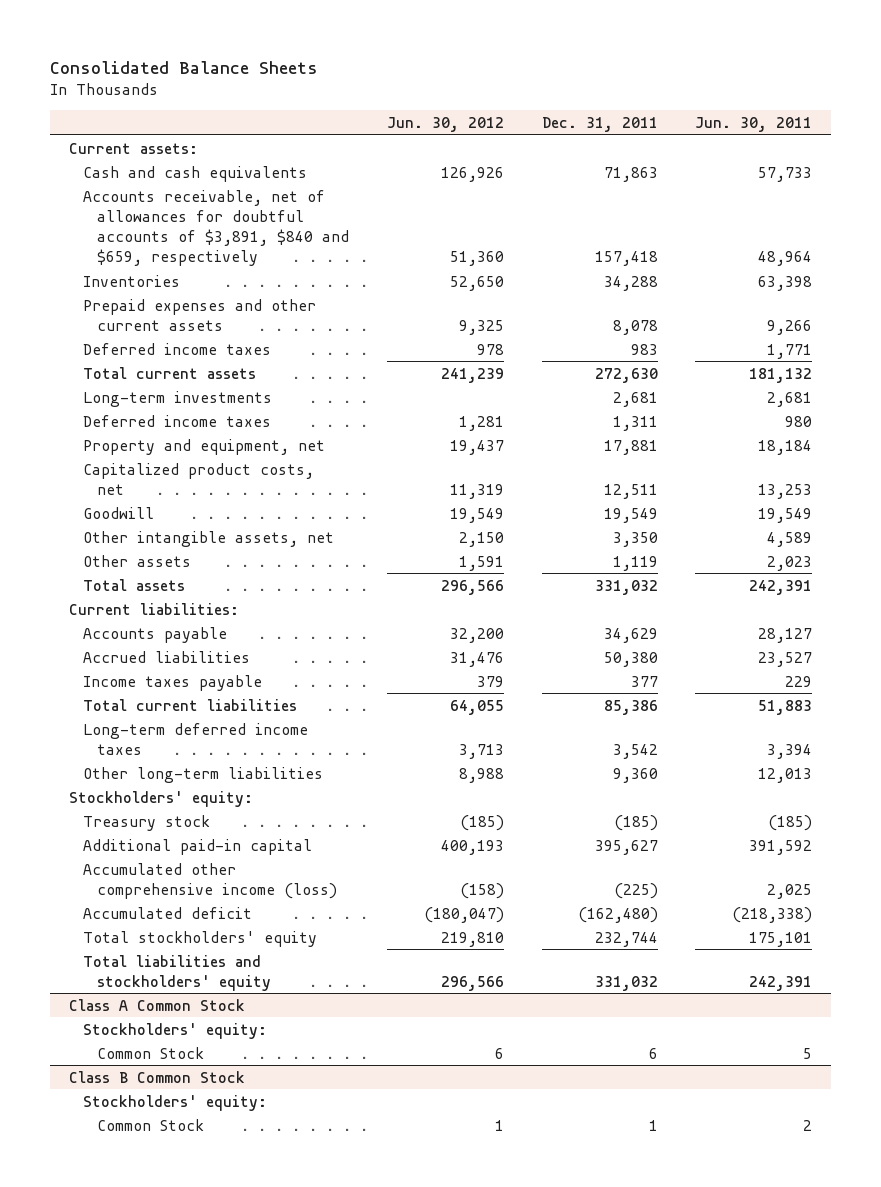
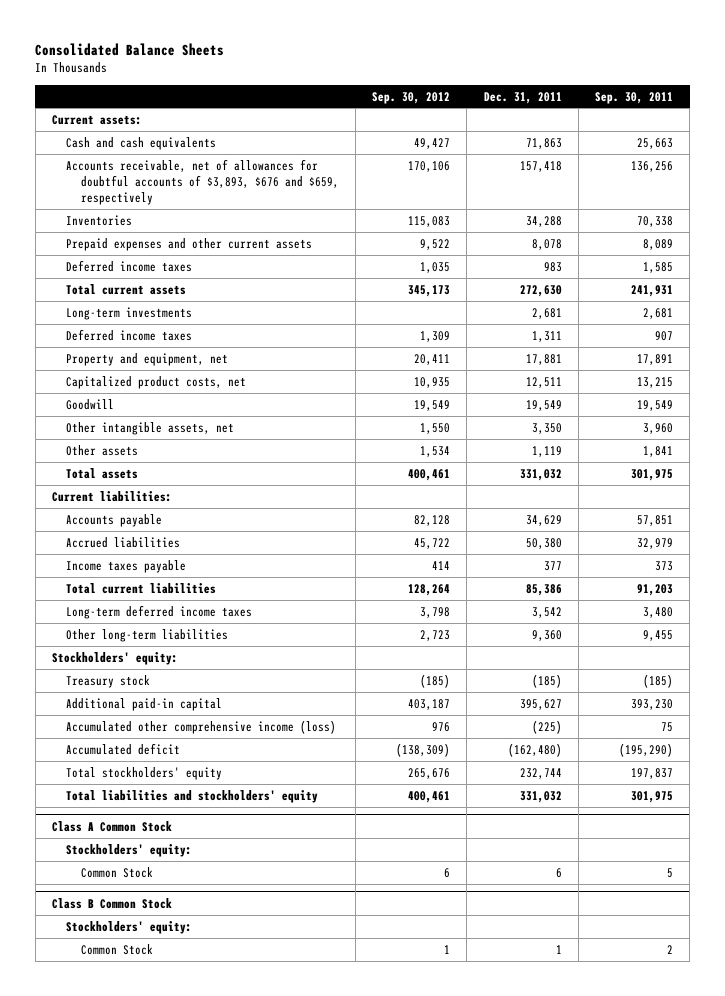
- | Jun. 30, 2012 | Dec. 31, 2011 | Jun. 30, 2011
+ | Sep. 30, 2012 | Dec. 31, 2011 | Sep. 30, 2011
- Accounts receivable, net of allowances for doubtful accounts of $3,891, $840 and $659, respectively | 51,360 | 157,418 | 48,964
+ Accounts receivable, net of allowances for doubtful accounts of $3,893, $676 and $659, respectively | 170,106 | 157,418 | 136,256

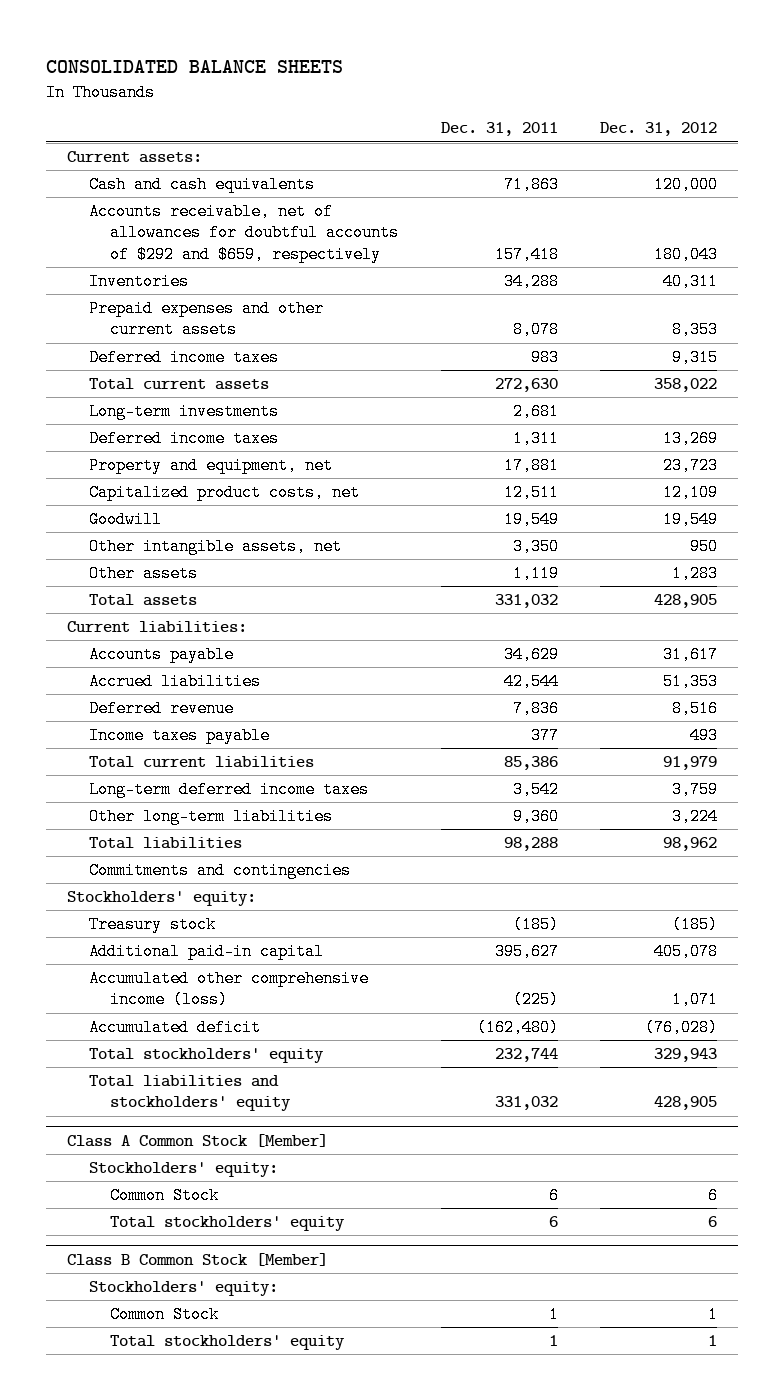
- Consolidated Balance Sheets
+ CONSOLIDATED BALANCE SHEETS
- | Sep. 30, 2012 | Dec. 31, 2011 | Sep. 30, 2011
+ | Dec. 31, 2011 | Dec. 31, 2012
- Accounts receivable, net of allowances for doubtful accounts of $3,893, $676 and $659, respectively | 170,106 | 157,418 | 136,256
+ Accounts receivable, net of allowances for doubtful accounts of $292 and $659, respectively | 157,418 | 180,043
- Accrued liabilities | 45,722 | 50,380 | 32,979
+ Accrued liabilities | 42,544 | 51,353
+ Deferred revenue | 7,836 | 8,516
+ Total liabilities | 98,288 | 98,962
+ Commitments and contingencies
- Class A Common Stock
+ Class A Common Stock [Member]
- Class B Common Stock
+ Total stockholders' equity | 6 | 6
+ Class B Common Stock [Member]
+ Total stockholders' equity | 1 | 1

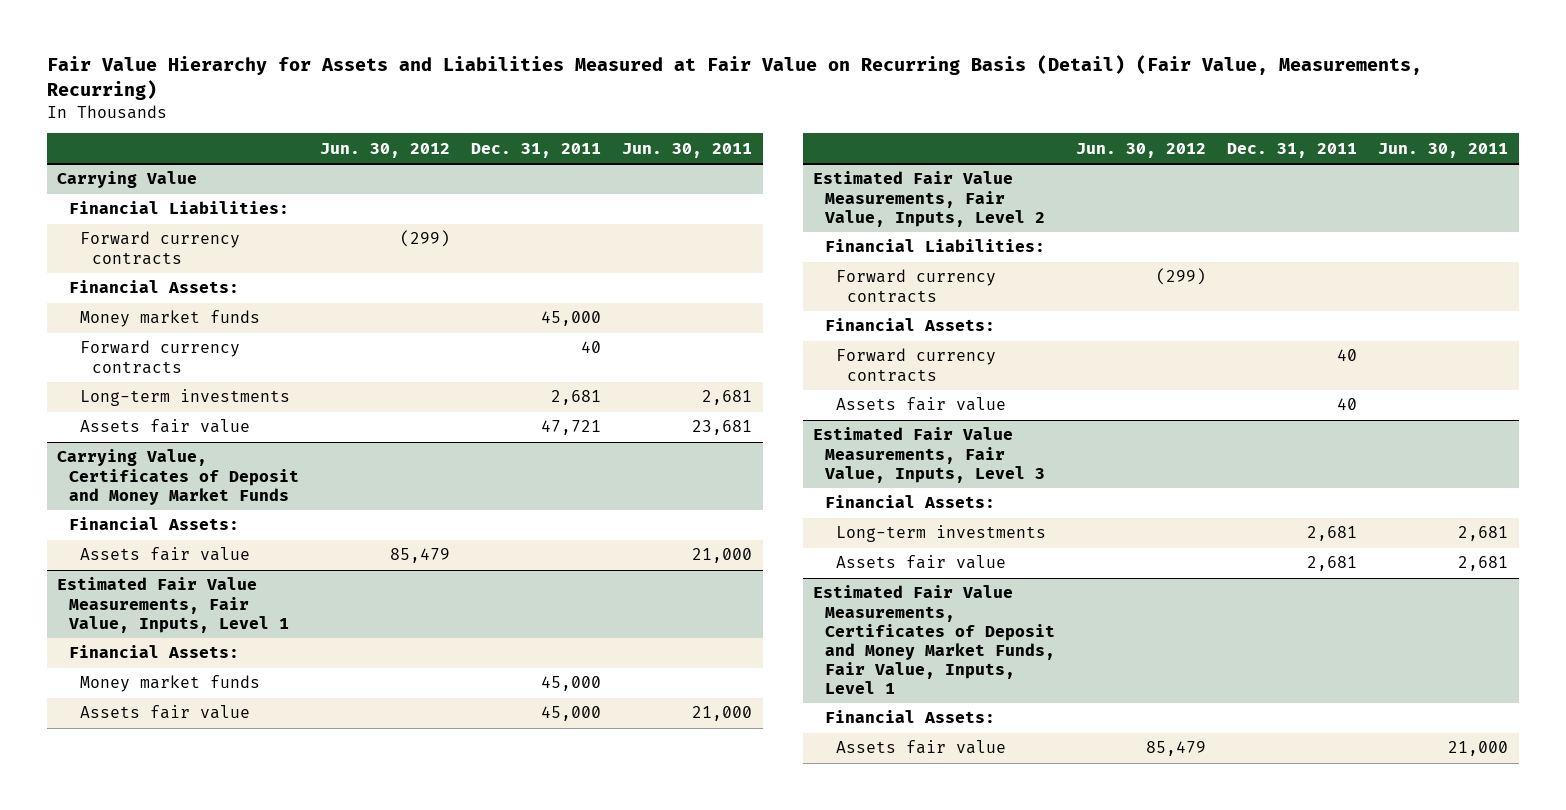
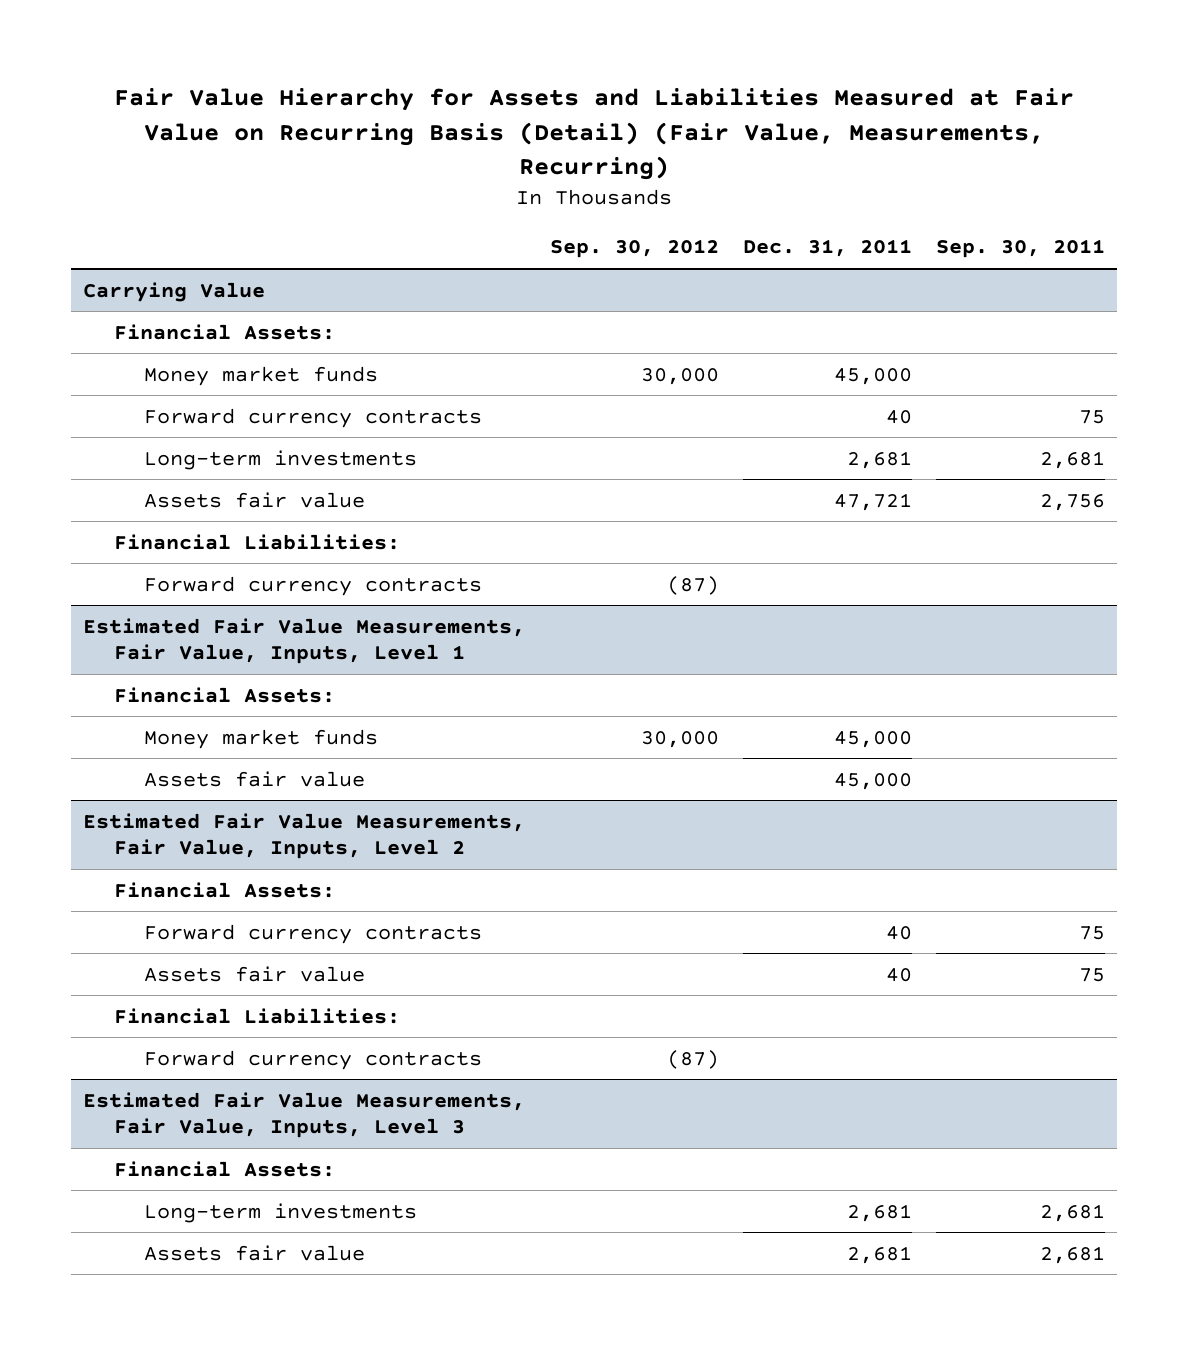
- | Jun. 30, 2012 | Dec. 31, 2011 | Jun. 30, 2011
+ | Sep. 30, 2012 | Dec. 31, 2011 | Sep. 30, 2011
- Carrying Value, Certificates of Deposit and Money Market Funds
- Financial Assets:
- Assets fair value | 85,479 | | 21,000
@ Carrying Value
moved down: Financial Liabilities:
moved down: Forward currency contracts | (87) | |
@ Estimated Fair Value Measurements, Fair Value, Inputs, Level 2
moved down: Financial Liabilities:
moved down: Forward currency contracts | (87) | |
- Estimated Fair Value Measurements, Certificates of Deposit and Money Market Funds, Fair Value, Inputs, Level 1
- Financial Assets:
- Assets fair value | 85,479 | | 21,000

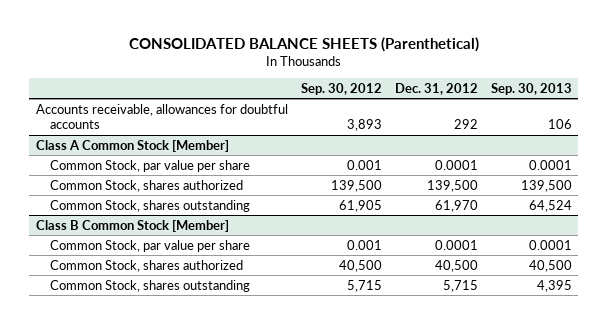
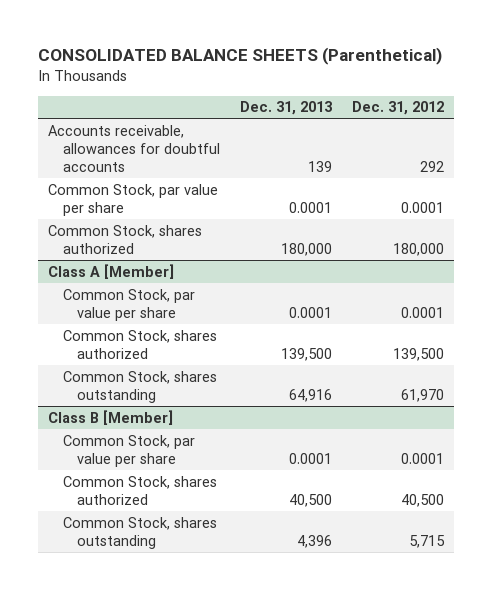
- | Sep. 30, 2012 | Dec. 31, 2012 | Sep. 30, 2013
+ | Dec. 31, 2013 | Dec. 31, 2012
- Class A Common Stock [Member]
+ Common Stock, shares authorized | 180,000 | 180,000
+ Class A [Member]
+ Common Stock, par value per share | 0.0001 | 0.0001
- Class B Common Stock [Member]
+ Class B [Member]

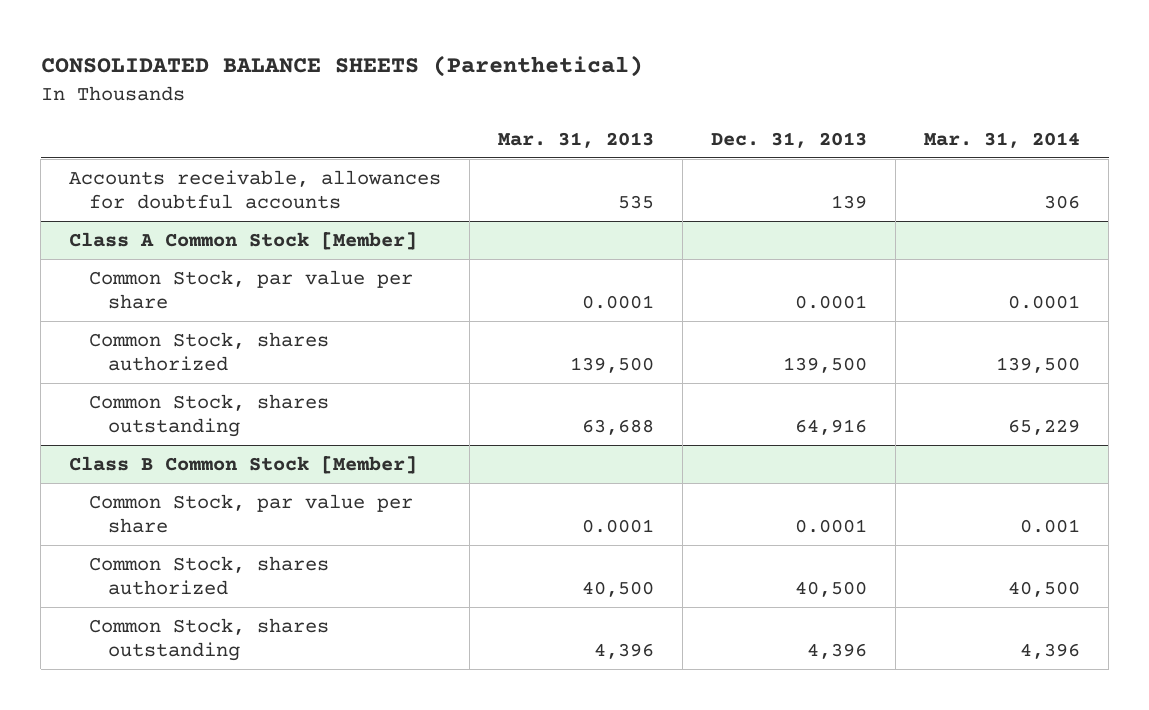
- | Dec. 31, 2013 | Dec. 31, 2012
+ | Mar. 31, 2013 | Dec. 31, 2013 | Mar. 31, 2014
- Common Stock, par value per share | 0.0001 | 0.0001
- Common Stock, shares authorized | 180,000 | 180,000
- Class A [Member]
+ Class A Common Stock [Member]
- Class B [Member]
+ Class B Common Stock [Member]

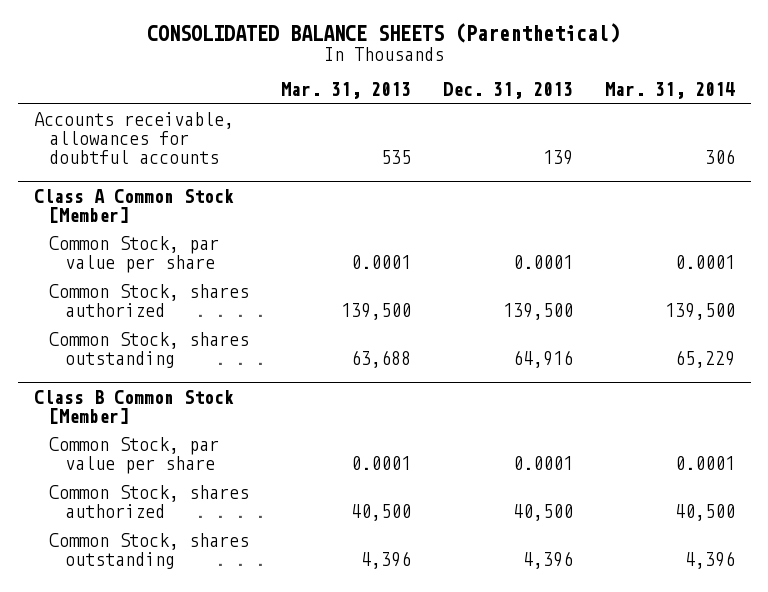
@ Class B Common Stock [Member]
- Common Stock, par value per share | 0.0001 | 0.0001 | 0.001
+ Common Stock, par value per share | 0.0001 | 0.0001 | 0.0001

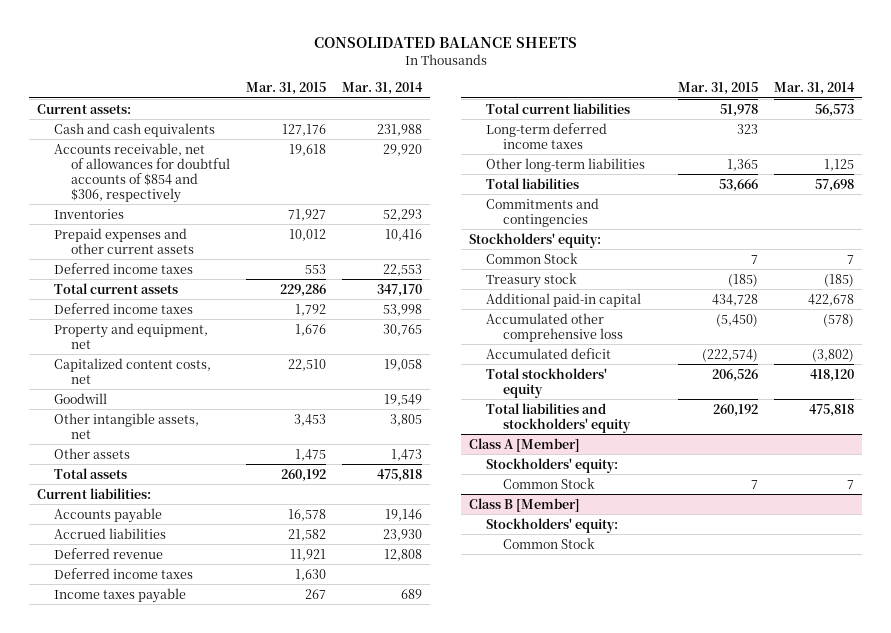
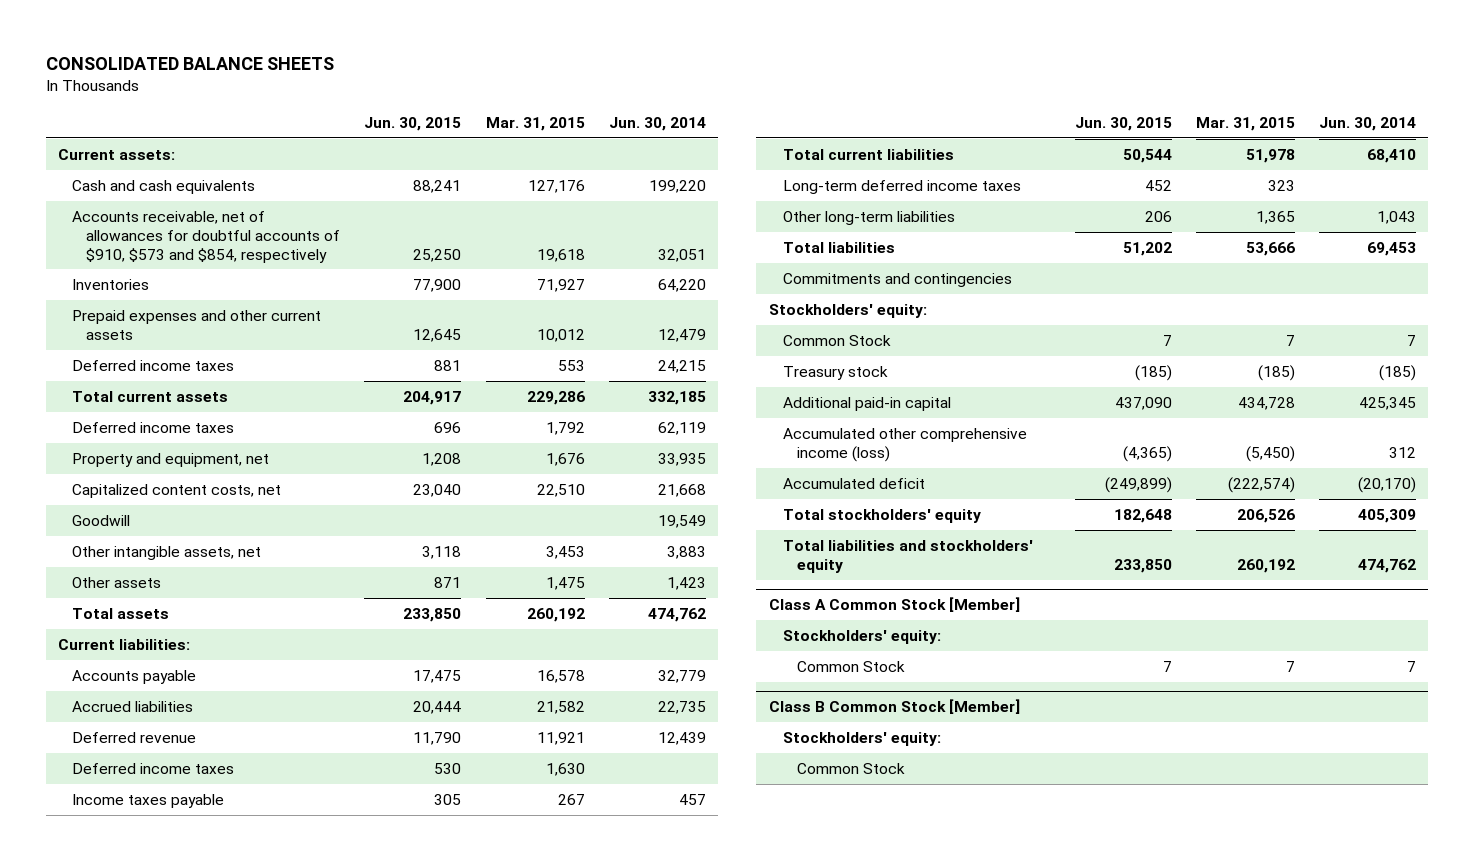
- | Mar. 31, 2015 | Mar. 31, 2014
+ | Jun. 30, 2015 | Mar. 31, 2015 | Jun. 30, 2014
- Accounts receivable, net of allowances for doubtful accounts of $854 and $306, respectively | 19,618 | 29,920
+ Accounts receivable, net of allowances for doubtful accounts of $910, $573 and $854, respectively | 25,250 | 19,618 | 32,051
- Accumulated other comprehensive loss | (5,450) | (578)
+ Accumulated other comprehensive income (loss) | (4,365) | (5,450) | 312
- Class A [Member]
+ Class A Common Stock [Member]
- Class B [Member]
+ Class B Common Stock [Member]

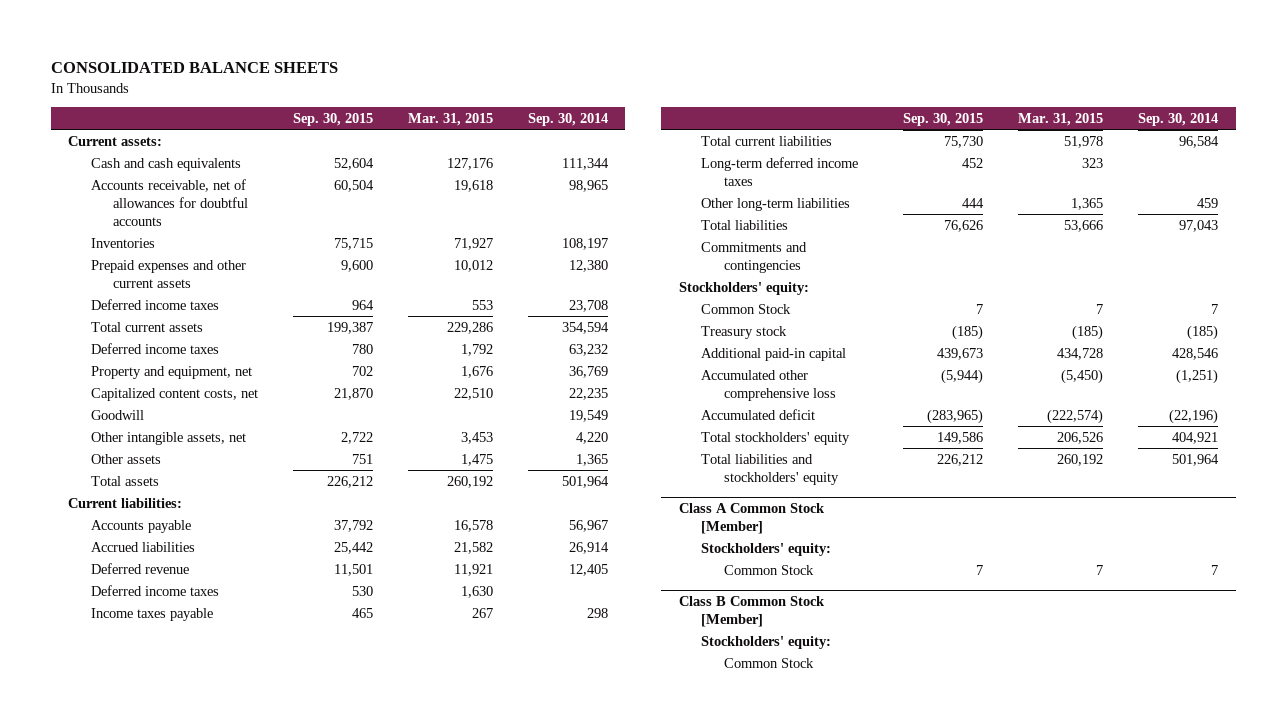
- | Jun. 30, 2015 | Mar. 31, 2015 | Jun. 30, 2014
+ | Sep. 30, 2015 | Mar. 31, 2015 | Sep. 30, 2014
- Accounts receivable, net of allowances for doubtful accounts of $910, $573 and $854, respectively | 25,250 | 19,618 | 32,051
+ Accounts receivable, net of allowances for doubtful accounts | 60,504 | 19,618 | 98,965
- Accumulated other comprehensive income (loss) | (4,365) | (5,450) | 312
+ Accumulated other comprehensive loss | (5,944) | (5,450) | (1,251)

